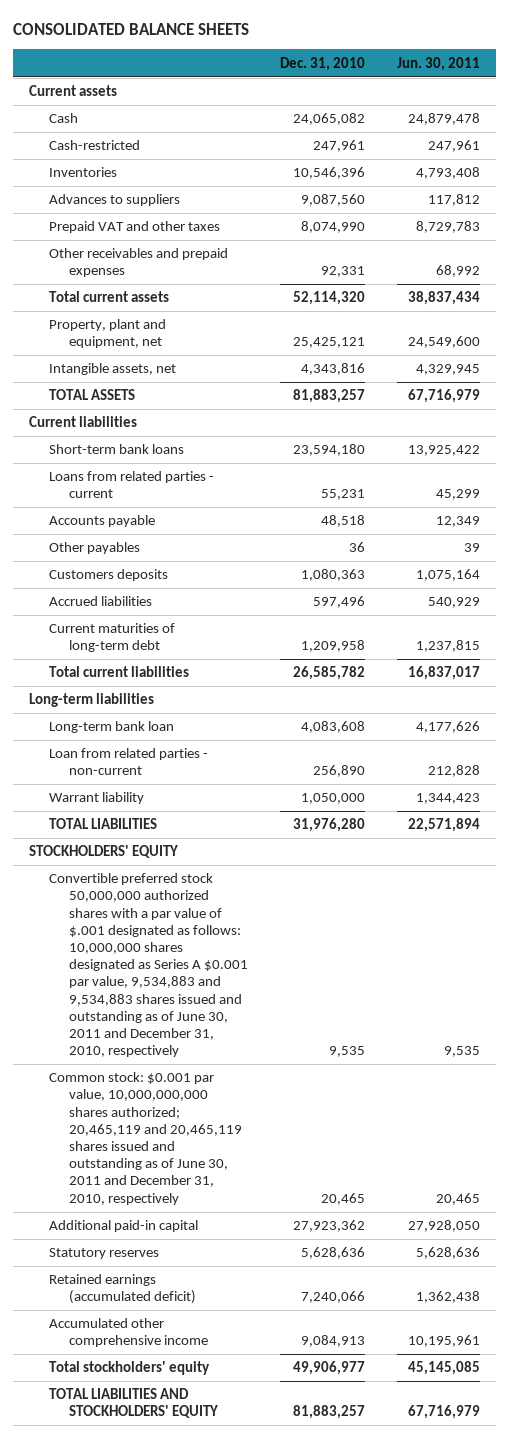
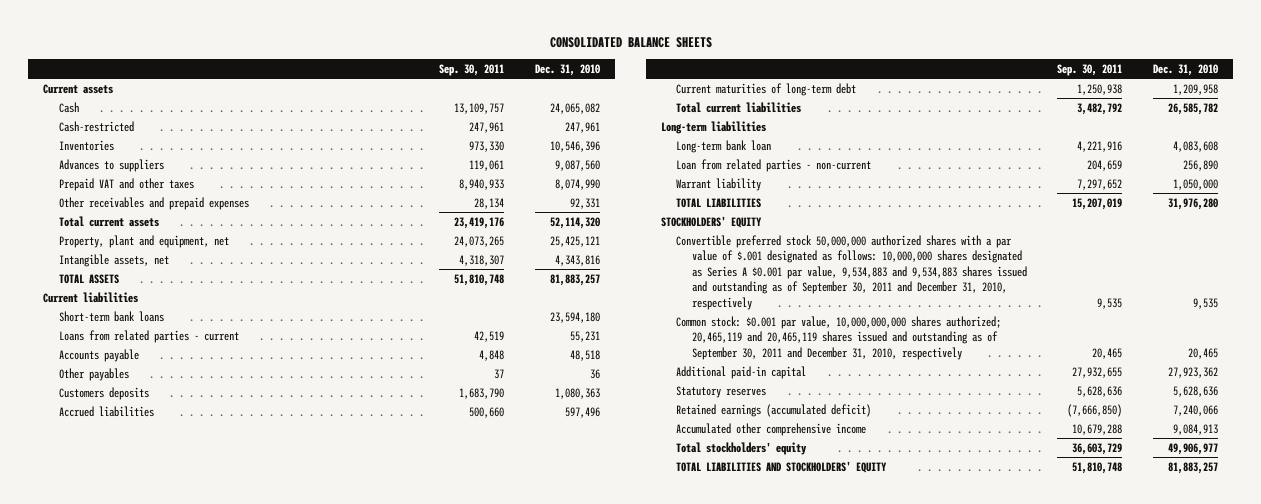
- | Dec. 31, 2010 | Jun. 30, 2011
+ | Sep. 30, 2011 | Dec. 31, 2010
- Convertible preferred stock 50,000,000 authorized shares with a par value of $.001 designated as follows: 10,000,000 shares designated as Series A $0.001 par value, 9,534,883 and 9,534,883 shares issued and outstanding as of June 30, 2011 and December 31, 2010, respectively | 9,535 | 9,535
- Common stock: $0.001 par value, 10,000,000,000 shares authorized; 20,465,119 and 20,465,119 shares issued and outstanding as of June 30, 2011 and December 31, 2010, respectively | 20,465 | 20,465
+ Convertible preferred stock 50,000,000 authorized shares with a par value of $.001 designated as follows: 10,000,000 shares designated as Series A $0.001 par value, 9,534,883 and 9,534,883 shares issued and outstanding as of September 30, 2011 and December 31, 2010, respectively | 9,535 | 9,535
+ Common stock: $0.001 par value, 10,000,000,000 shares authorized; 20,465,119 and 20,465,119 shares issued and outstanding as of September 30, 2011 and December 31, 2010, respectively | 20,465 | 20,465

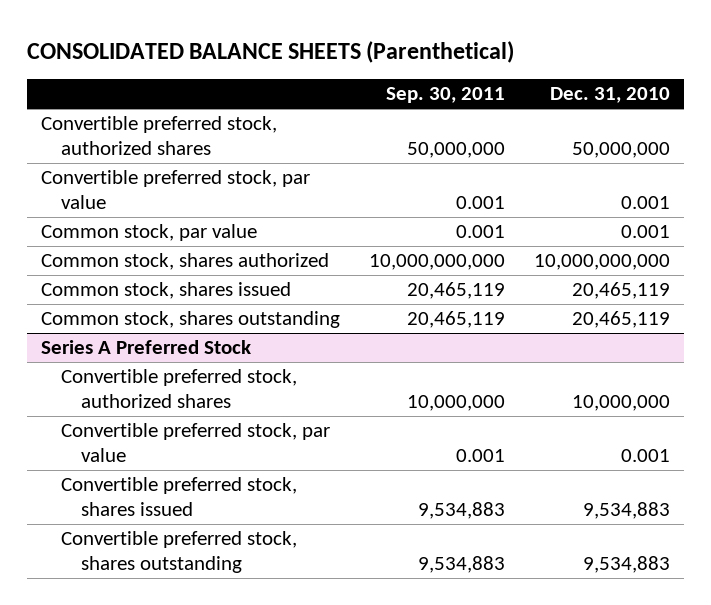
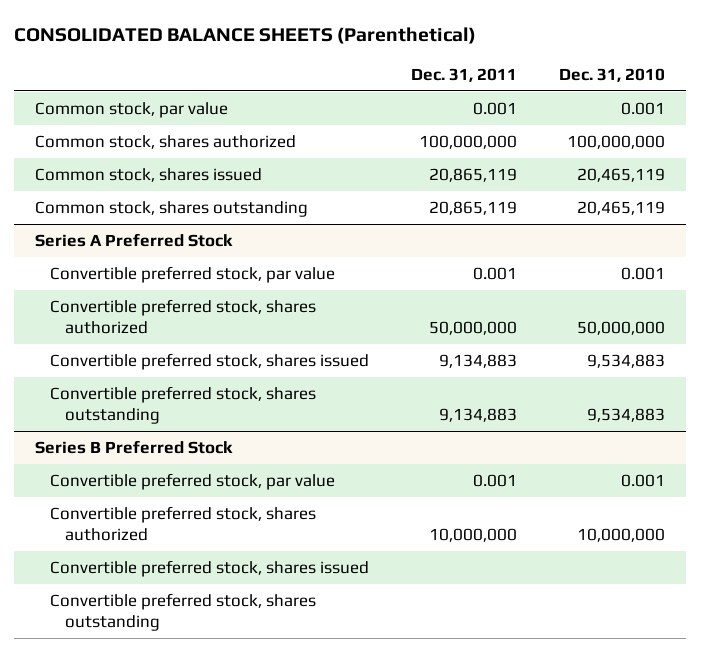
- | Sep. 30, 2011 | Dec. 31, 2010
+ | Dec. 31, 2011 | Dec. 31, 2010
- Convertible preferred stock, authorized shares | 50,000,000 | 50,000,000
- Convertible preferred stock, par value | 0.001 | 0.001
- Common stock, shares authorized | 10,000,000,000 | 10,000,000,000
+ Common stock, shares authorized | 100,000,000 | 100,000,000
@ Series A Preferred Stock
- Convertible preferred stock, authorized shares | 10,000,000 | 10,000,000
+ Convertible preferred stock, shares authorized | 50,000,000 | 50,000,000
+ Series B Preferred Stock
+ Convertible preferred stock, par value | 0.001 | 0.001
+ Convertible preferred stock, shares authorized | 10,000,000 | 10,000,000
+ Convertible preferred stock, shares issued
+ Convertible preferred stock, shares outstanding

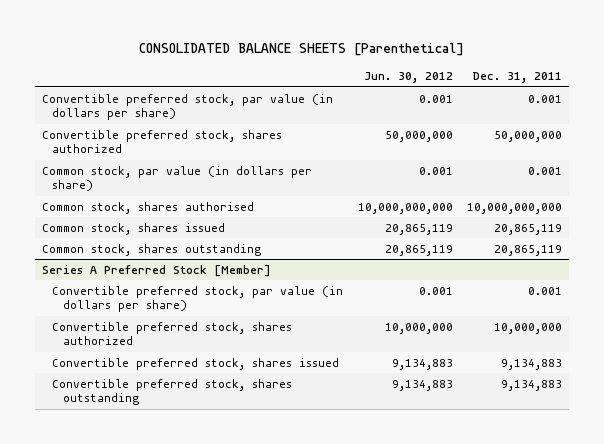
- CONSOLIDATED BALANCE SHEETS (Parenthetical)
+ CONSOLIDATED BALANCE SHEETS [Parenthetical]
- | Dec. 31, 2011 | Dec. 31, 2010
+ | Jun. 30, 2012 | Dec. 31, 2011
- Common stock, par value | 0.001 | 0.001
- Common stock, shares authorized | 100,000,000 | 100,000,000
+ Convertible preferred stock, par value (in dollars per share) | 0.001 | 0.001
+ Convertible preferred stock, shares authorized | 50,000,000 | 50,000,000
+ Common stock, par value (in dollars per share) | 0.001 | 0.001
+ Common stock, shares authorised | 10,000,000,000 | 10,000,000,000
- Series A Preferred Stock
- Convertible preferred stock, par value | 0.001 | 0.001
- Convertible preferred stock, shares authorized | 50,000,000 | 50,000,000
+ Series A Preferred Stock [Member]
+ Convertible preferred stock, par value (in dollars per share) | 0.001 | 0.001
+ Convertible preferred stock, shares authorized | 10,000,000 | 10,000,000
- Series B Preferred Stock
- Convertible preferred stock, par value | 0.001 | 0.001
- Convertible preferred stock, shares authorized | 10,000,000 | 10,000,000
- Convertible preferred stock, shares issued
- Convertible preferred stock, shares outstanding

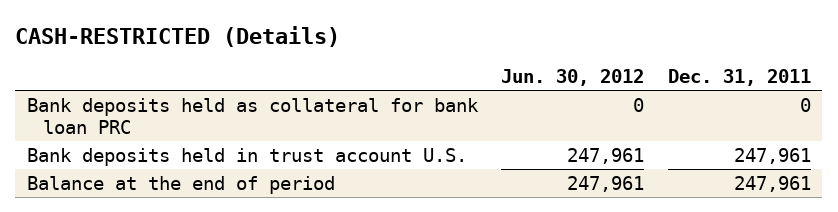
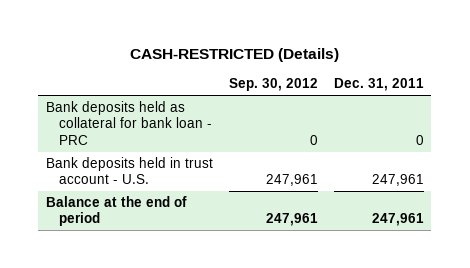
- | Jun. 30, 2012 | Dec. 31, 2011
+ | Sep. 30, 2012 | Dec. 31, 2011
- Bank deposits held as collateral for bank loan PRC | 0 | 0
- Bank deposits held in trust account U.S. | 247,961 | 247,961
+ Bank deposits held as collateral for bank loan - PRC | 0 | 0
+ Bank deposits held in trust account - U.S. | 247,961 | 247,961

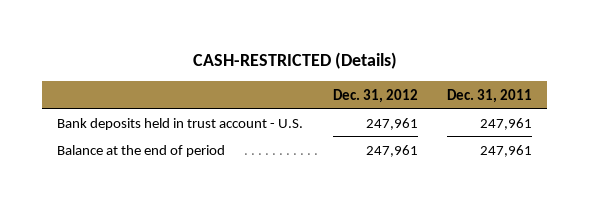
- | Sep. 30, 2012 | Dec. 31, 2011
+ | Dec. 31, 2012 | Dec. 31, 2011
- Bank deposits held as collateral for bank loan - PRC | 0 | 0

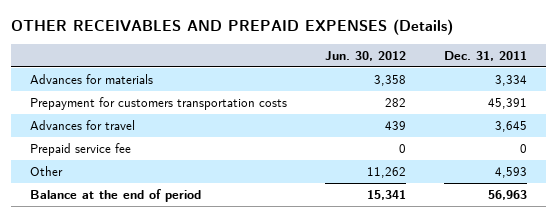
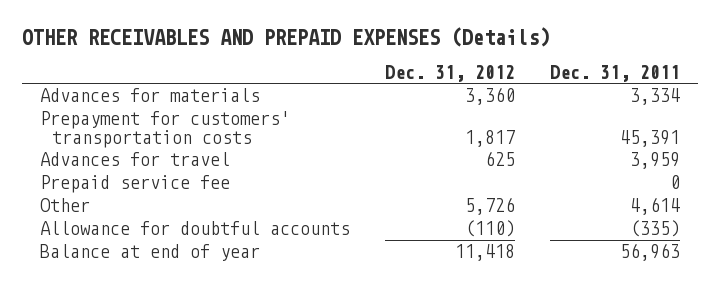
- | Jun. 30, 2012 | Dec. 31, 2011
+ | Dec. 31, 2012 | Dec. 31, 2011
- Prepayment for customers transportation costs | 282 | 45,391
- Advances for travel | 439 | 3,645
+ Prepayment for customers' transportation costs | 1,817 | 45,391
+ Advances for travel | 625 | 3,959
- Other | 11,262 | 4,593
- Balance at the end of period | 15,341 | 56,963
+ Other | 5,726 | 4,614
+ Allowance for doubtful accounts | (110) | (335)
+ Balance at end of year | 11,418 | 56,963

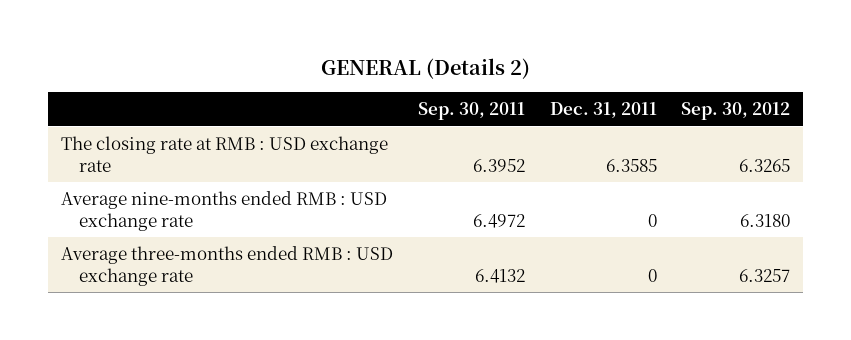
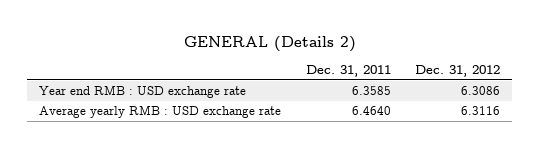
- | Sep. 30, 2011 | Dec. 31, 2011 | Sep. 30, 2012
+ | Dec. 31, 2011 | Dec. 31, 2012
- The closing rate at RMB : USD exchange rate | 6.3952 | 6.3585 | 6.3265
- Average nine-months ended RMB : USD exchange rate | 6.4972 | 0 | 6.3180
- Average three-months ended RMB : USD exchange rate | 6.4132 | 0 | 6.3257
+ Year end RMB : USD exchange rate | 6.3585 | 6.3086
+ Average yearly RMB : USD exchange rate | 6.4640 | 6.3116

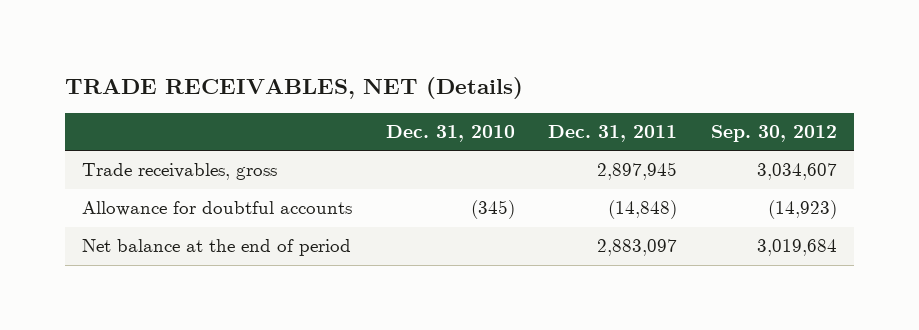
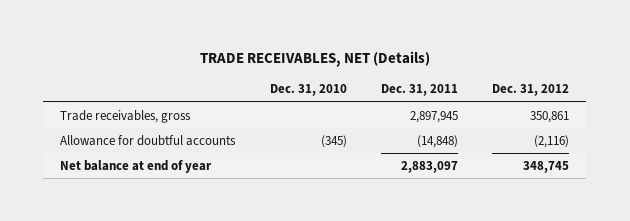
- | Dec. 31, 2010 | Dec. 31, 2011 | Sep. 30, 2012
+ | Dec. 31, 2010 | Dec. 31, 2011 | Dec. 31, 2012
- Net balance at the end of period | | 2,883,097 | 3,019,684
+ Net balance at end of year | | 2,883,097 | 348,745

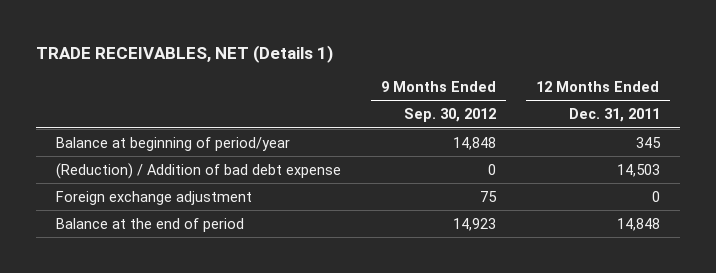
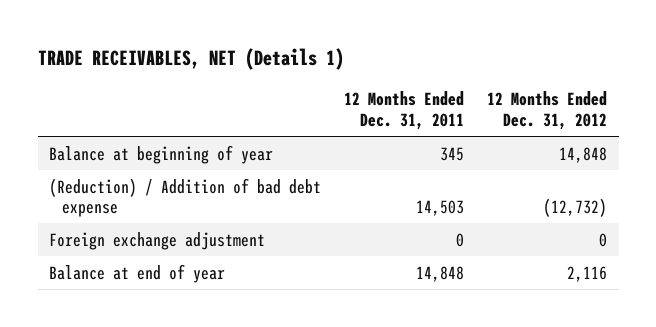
- | 9 Months Ended Sep. 30, 2012 | 12 Months Ended Dec. 31, 2011
+ | 12 Months Ended Dec. 31, 2011 | 12 Months Ended Dec. 31, 2012
- Balance at beginning of period/year | 14,848 | 345
+ Balance at beginning of year | 345 | 14,848
- Balance at the end of period | 14,923 | 14,848
+ Balance at end of year | 14,848 | 2,116

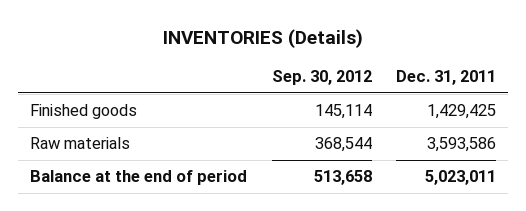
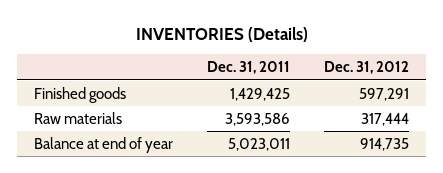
- | Sep. 30, 2012 | Dec. 31, 2011
+ | Dec. 31, 2011 | Dec. 31, 2012
- Balance at the end of period | 513,658 | 5,023,011
+ Balance at end of year | 5,023,011 | 914,735

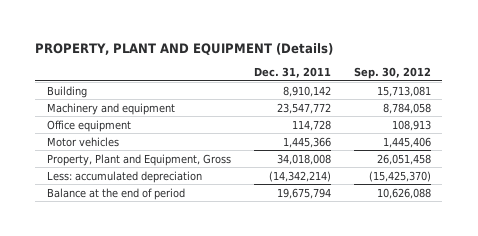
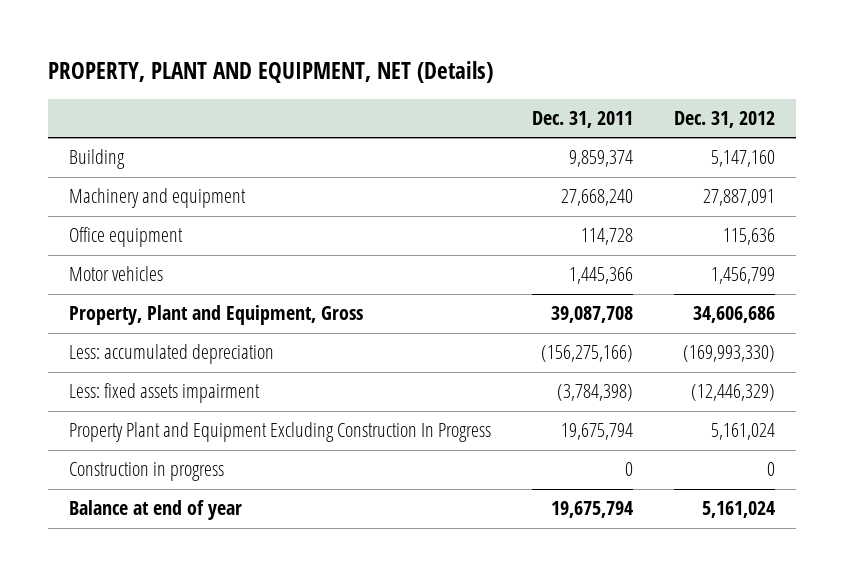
- PROPERTY, PLANT AND EQUIPMENT (Details)
+ PROPERTY, PLANT AND EQUIPMENT, NET (Details)
- | Dec. 31, 2011 | Sep. 30, 2012
+ | Dec. 31, 2011 | Dec. 31, 2012
- Building | 8,910,142 | 15,713,081
- Machinery and equipment | 23,547,772 | 8,784,058
+ Building | 9,859,374 | 5,147,160
+ Machinery and equipment | 27,668,240 | 27,887,091
- Property, Plant and Equipment, Gross | 34,018,008 | 26,051,458
- Less: accumulated depreciation | (14,342,214) | (15,425,370)
- Balance at the end of period | 19,675,794 | 10,626,088
+ Property, Plant and Equipment, Gross | 39,087,708 | 34,606,686
+ Less: accumulated depreciation | (156,275,166) | (169,993,330)
+ Less: fixed assets impairment | (3,784,398) | (12,446,329)
+ Property Plant and Equipment Excluding Construction In Progress | 19,675,794 | 5,161,024
+ Construction in progress | 0 | 0
+ Balance at end of year | 19,675,794 | 5,161,024

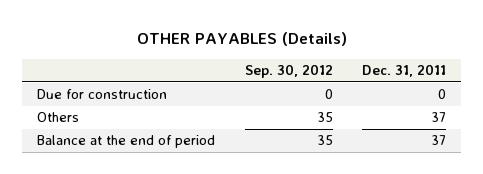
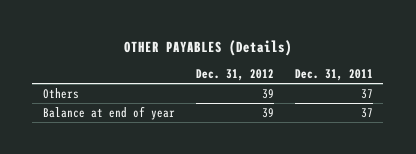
- | Sep. 30, 2012 | Dec. 31, 2011
+ | Dec. 31, 2012 | Dec. 31, 2011
- Due for construction | 0 | 0
- Balance at the end of period | 35 | 37
+ Balance at end of year | 39 | 37

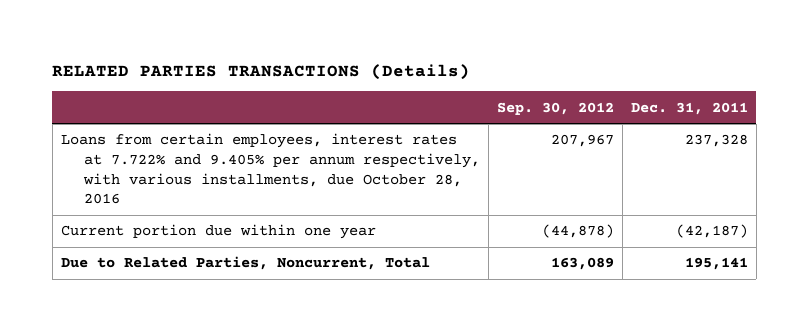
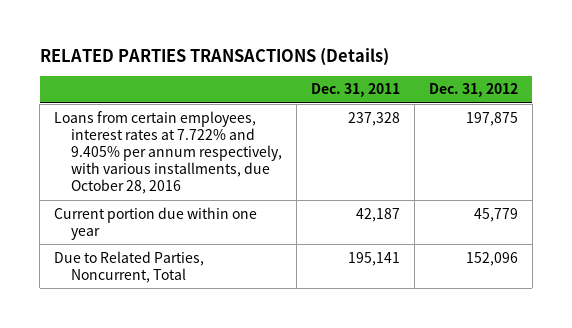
- | Sep. 30, 2012 | Dec. 31, 2011
+ | Dec. 31, 2011 | Dec. 31, 2012
- Current portion due within one year | (44,878) | (42,187)
+ Current portion due within one year | 42,187 | 45,779

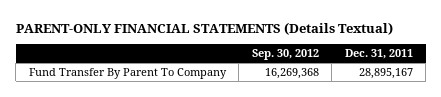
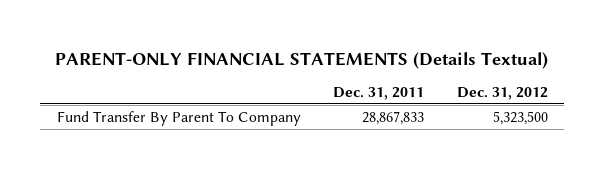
- | Sep. 30, 2012 | Dec. 31, 2011
+ | Dec. 31, 2011 | Dec. 31, 2012
- Fund Transfer By Parent To Company | 16,269,368 | 28,895,167
+ Fund Transfer By Parent To Company | 28,867,833 | 5,323,500

